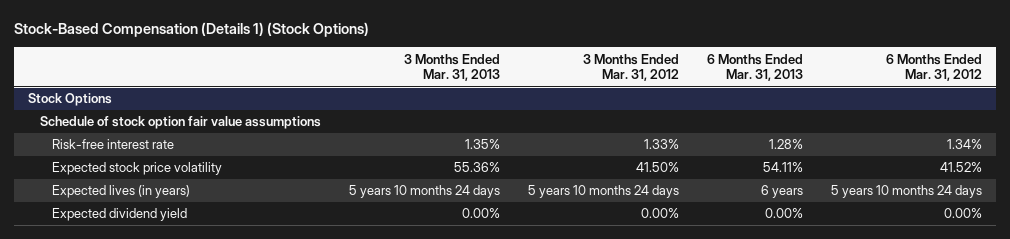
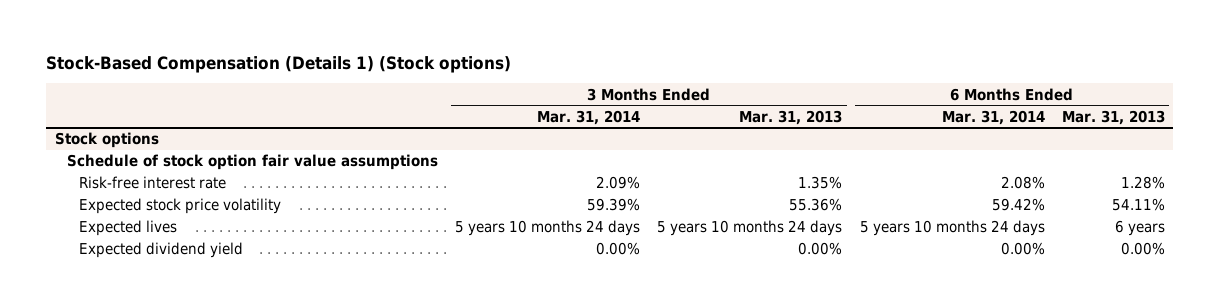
- Stock-Based Compensation (Details 1) (Stock Options)
+ Stock-Based Compensation (Details 1) (Stock options)
- | 3 Months Ended Mar. 31, 2013 | 3 Months Ended Mar. 31, 2012 | 6 Months Ended Mar. 31, 2013 | 6 Months Ended Mar. 31, 2012
+ | 3 Months Ended Mar. 31, 2014 | 3 Months Ended Mar. 31, 2013 | 6 Months Ended Mar. 31, 2014 | 6 Months Ended Mar. 31, 2013
- Stock Options
+ Stock options
- Expected lives (in years) | 5 years 10 months 24 days | 5 years 10 months 24 days | 6 years | 5 years 10 months 24 days
+ Expected lives | 5 years 10 months 24 days | 5 years 10 months 24 days | 5 years 10 months 24 days | 6 years

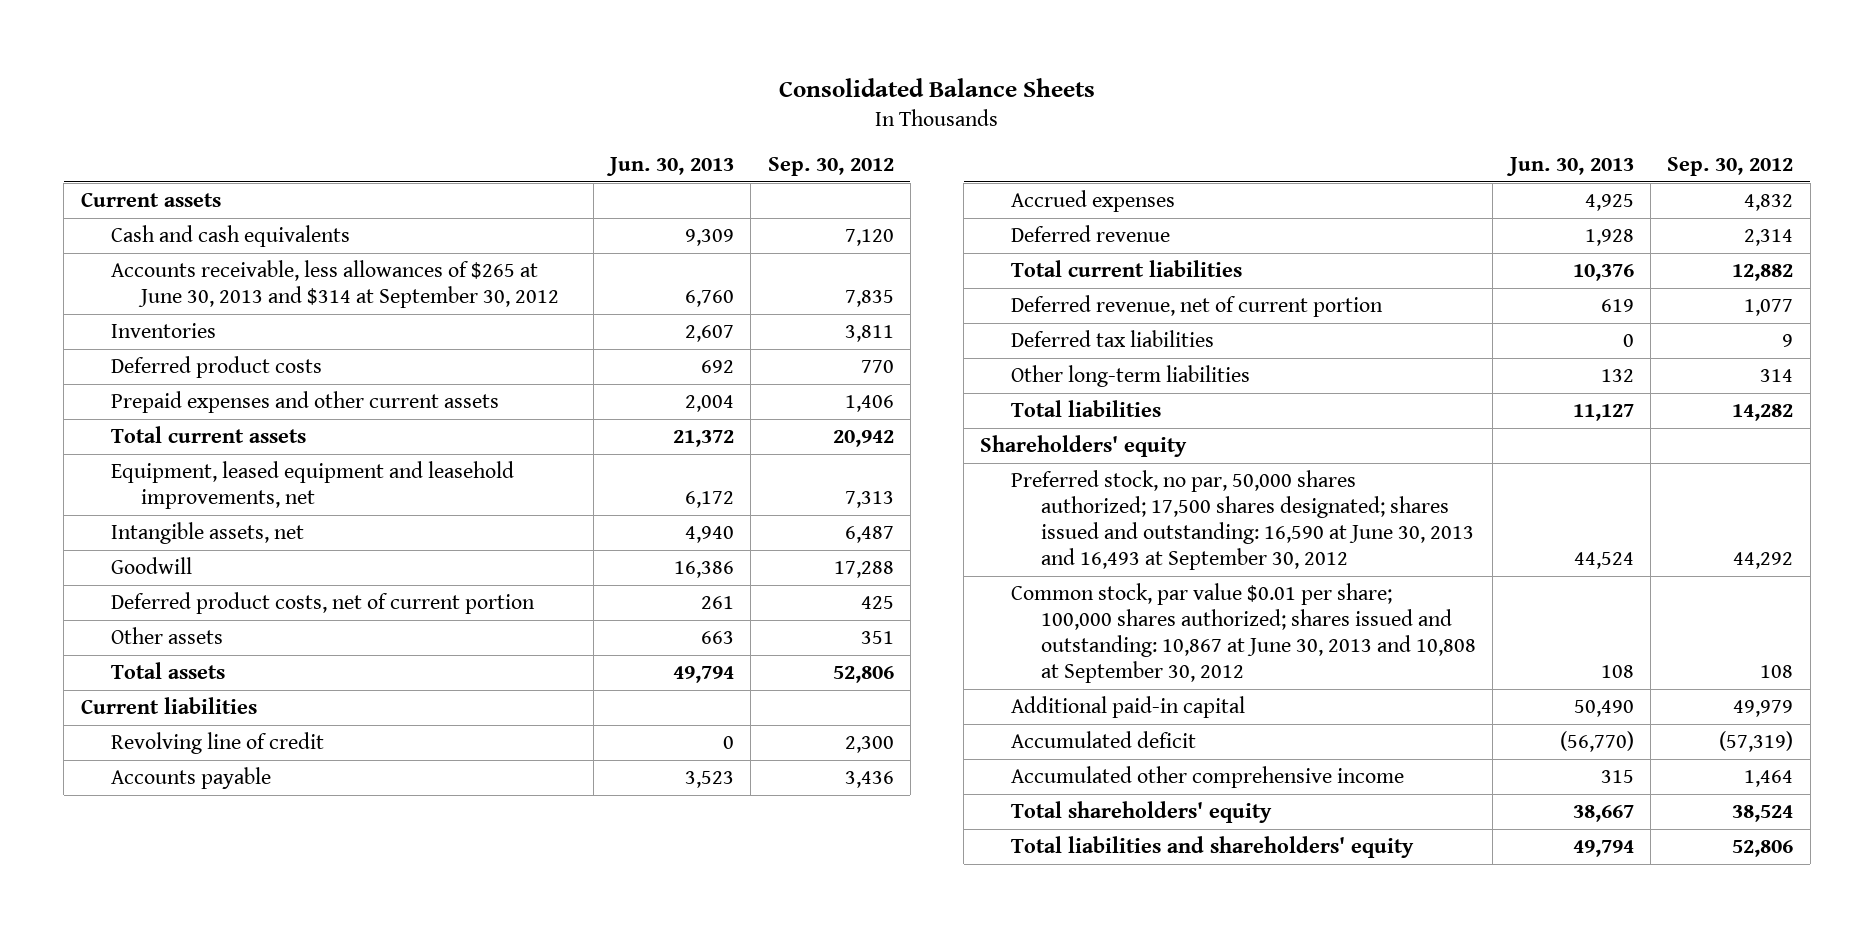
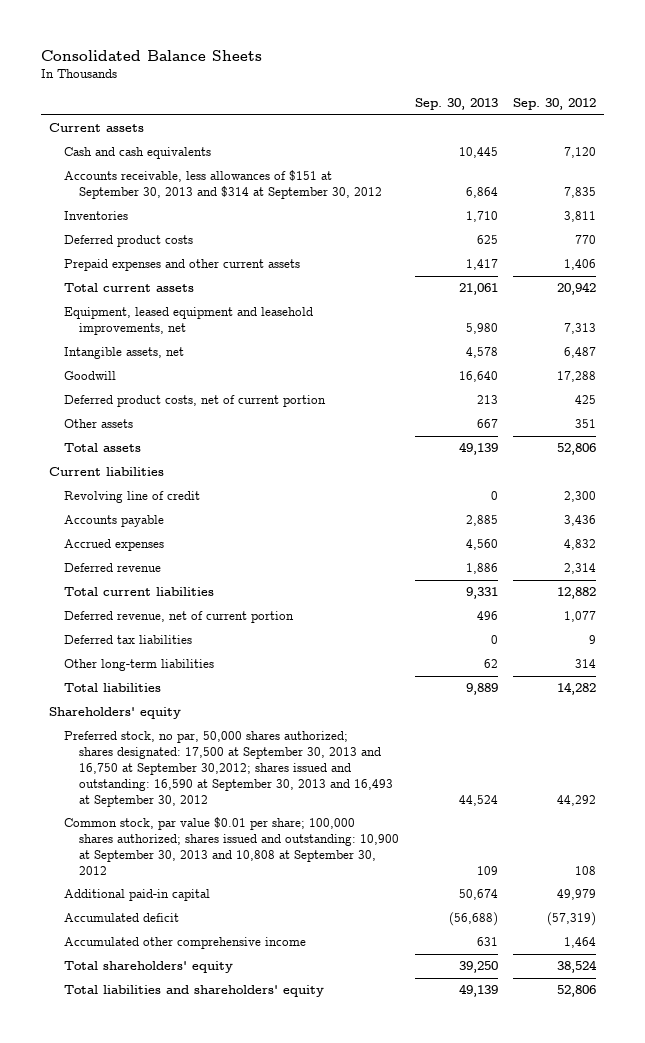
- | Jun. 30, 2013 | Sep. 30, 2012
+ | Sep. 30, 2013 | Sep. 30, 2012
- Accounts receivable, less allowances of $265 at June 30, 2013 and $314 at September 30, 2012 | 6,760 | 7,835
+ Accounts receivable, less allowances of $151 at September 30, 2013 and $314 at September 30, 2012 | 6,864 | 7,835
- Preferred stock, no par, 50,000 shares authorized; 17,500 shares designated; shares issued and outstanding: 16,590 at June 30, 2013 and 16,493 at September 30, 2012 | 44,524 | 44,292
- Common stock, par value $0.01 per share; 100,000 shares authorized; shares issued and outstanding: 10,867 at June 30, 2013 and 10,808 at September 30, 2012 | 108 | 108
+ Preferred stock, no par, 50,000 shares authorized; shares designated: 17,500 at September 30, 2013 and 16,750 at September 30,2012; shares issued and outstanding: 16,590 at September 30, 2013 and 16,493 at September 30, 2012 | 44,524 | 44,292
+ Common stock, par value $0.01 per share; 100,000 shares authorized; shares issued and outstanding: 10,900 at September 30, 2013 and 10,808 at September 30, 2012 | 109 | 108

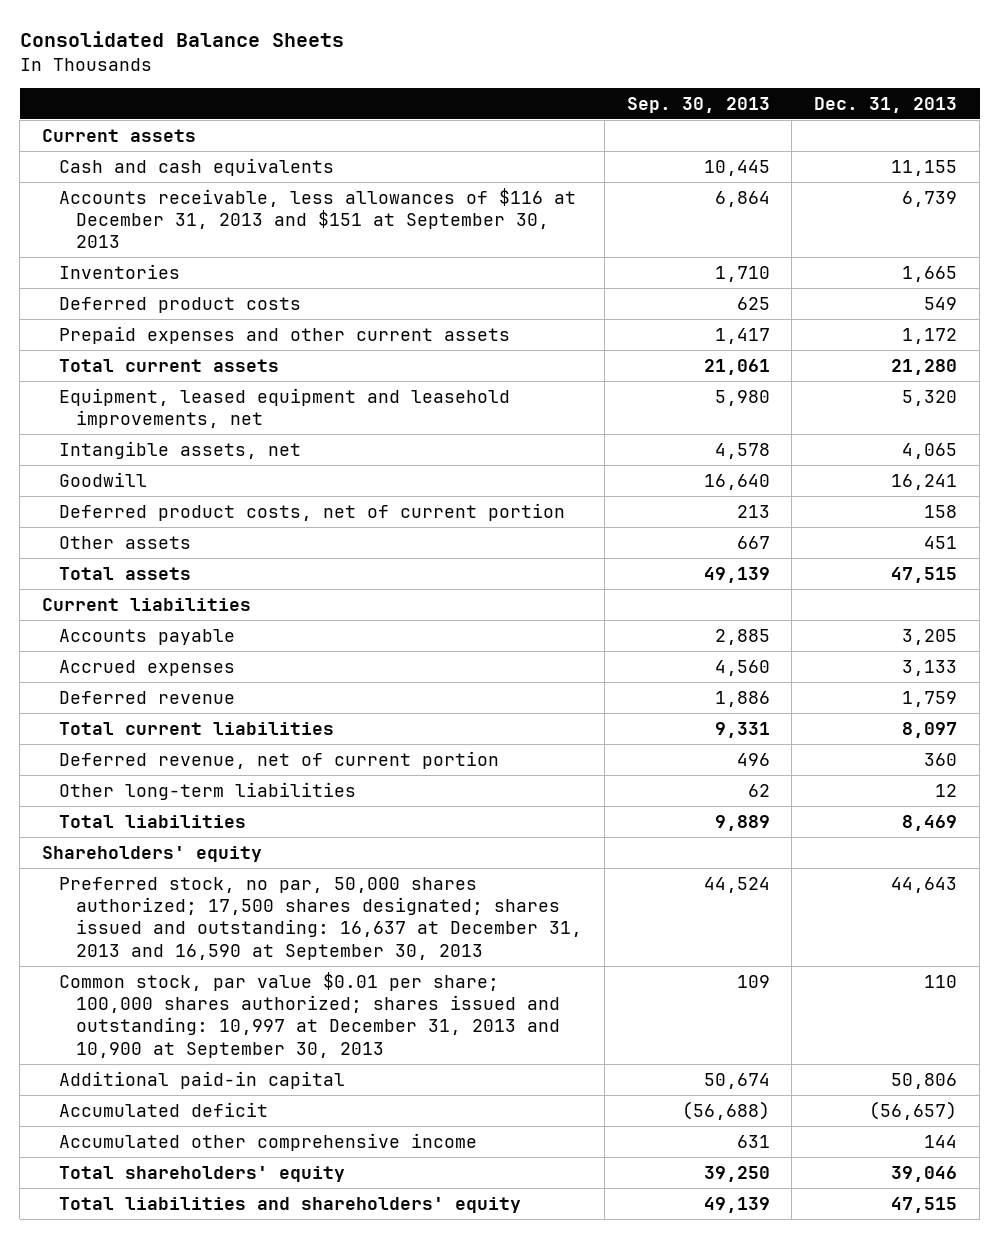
- | Sep. 30, 2013 | Sep. 30, 2012
+ | Sep. 30, 2013 | Dec. 31, 2013
- Accounts receivable, less allowances of $151 at September 30, 2013 and $314 at September 30, 2012 | 6,864 | 7,835
+ Accounts receivable, less allowances of $116 at December 31, 2013 and $151 at September 30, 2013 | 6,864 | 6,739
- Revolving line of credit | 0 | 2,300
- Deferred tax liabilities | 0 | 9
- Preferred stock, no par, 50,000 shares authorized; shares designated: 17,500 at September 30, 2013 and 16,750 at September 30,2012; shares issued and outstanding: 16,590 at September 30, 2013 and 16,493 at September 30, 2012 | 44,524 | 44,292
- Common stock, par value $0.01 per share; 100,000 shares authorized; shares issued and outstanding: 10,900 at September 30, 2013 and 10,808 at September 30, 2012 | 109 | 108
+ Preferred stock, no par, 50,000 shares authorized; 17,500 shares designated; shares issued and outstanding: 16,637 at December 31, 2013 and 16,590 at September 30, 2013 | 44,524 | 44,643
+ Common stock, par value $0.01 per share; 100,000 shares authorized; shares issued and outstanding: 10,997 at December 31, 2013 and 10,900 at September 30, 2013 | 109 | 110

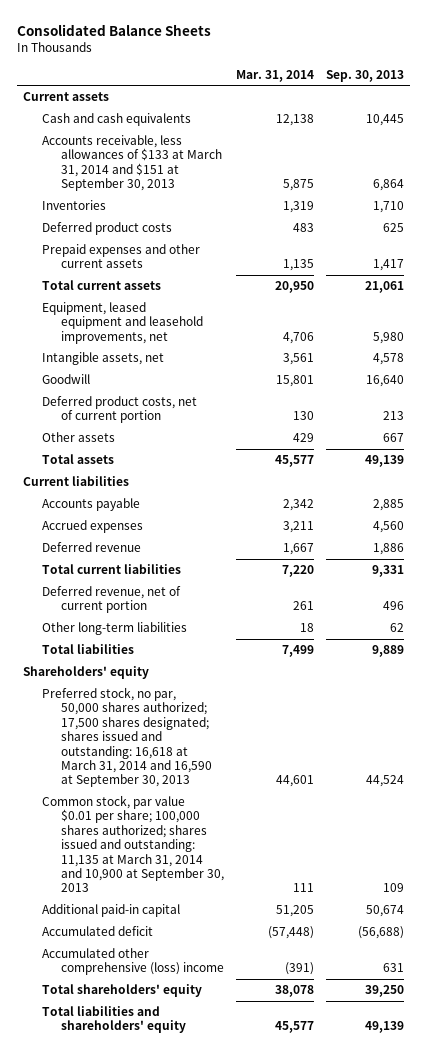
- | Sep. 30, 2013 | Dec. 31, 2013
+ | Mar. 31, 2014 | Sep. 30, 2013
- Accounts receivable, less allowances of $116 at December 31, 2013 and $151 at September 30, 2013 | 6,864 | 6,739
+ Accounts receivable, less allowances of $133 at March 31, 2014 and $151 at September 30, 2013 | 5,875 | 6,864
- Preferred stock, no par, 50,000 shares authorized; 17,500 shares designated; shares issued and outstanding: 16,637 at December 31, 2013 and 16,590 at September 30, 2013 | 44,524 | 44,643
- Common stock, par value $0.01 per share; 100,000 shares authorized; shares issued and outstanding: 10,997 at December 31, 2013 and 10,900 at September 30, 2013 | 109 | 110
+ Preferred stock, no par, 50,000 shares authorized; 17,500 shares designated; shares issued and outstanding: 16,618 at March 31, 2014 and 16,590 at September 30, 2013 | 44,601 | 44,524
+ Common stock, par value $0.01 per share; 100,000 shares authorized; shares issued and outstanding: 11,135 at March 31, 2014 and 10,900 at September 30, 2013 | 111 | 109
- Accumulated other comprehensive income | 631 | 144
+ Accumulated other comprehensive (loss) income | (391) | 631

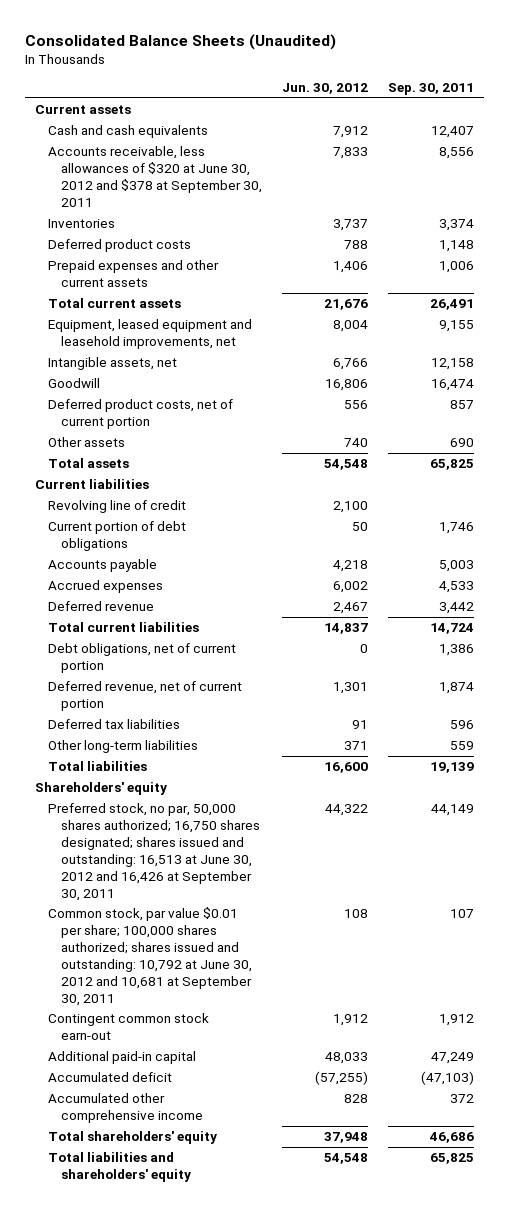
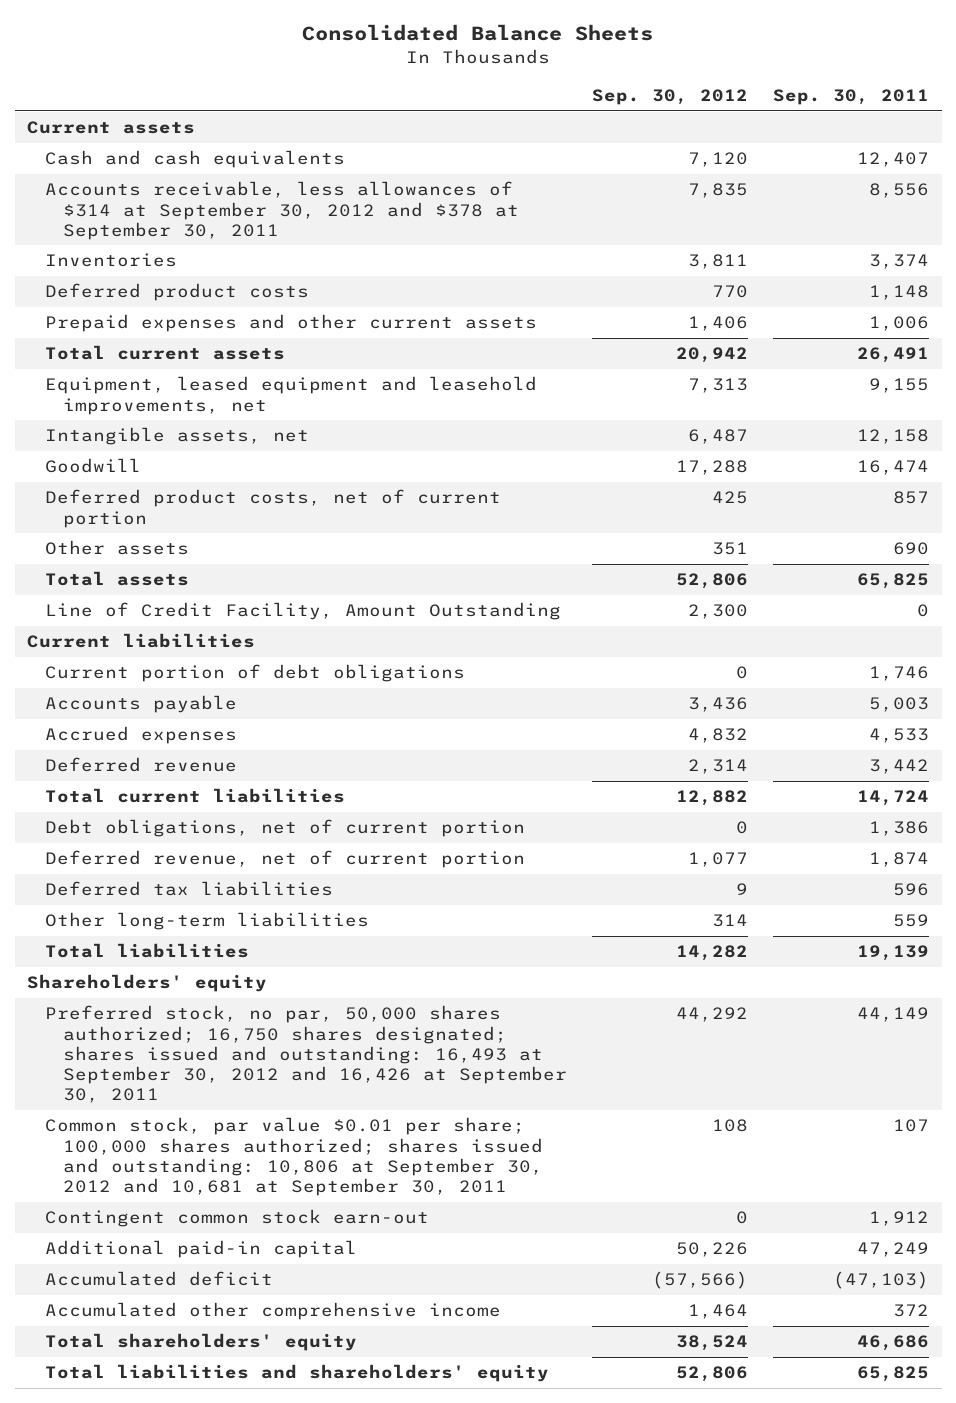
- Consolidated Balance Sheets (Unaudited)
+ Consolidated Balance Sheets
- | Jun. 30, 2012 | Sep. 30, 2011
+ | Sep. 30, 2012 | Sep. 30, 2011
- Accounts receivable, less allowances of $320 at June 30, 2012 and $378 at September 30, 2011 | 7,833 | 8,556
+ Accounts receivable, less allowances of $314 at September 30, 2012 and $378 at September 30, 2011 | 7,835 | 8,556
+ Line of Credit Facility, Amount Outstanding | 2,300 | 0
- Revolving line of credit | 2,100 |
- Preferred stock, no par, 50,000 shares authorized; 16,750 shares designated; shares issued and outstanding: 16,513 at June 30, 2012 and 16,426 at September 30, 2011 | 44,322 | 44,149
- Common stock, par value $0.01 per share; 100,000 shares authorized; shares issued and outstanding: 10,792 at June 30, 2012 and 10,681 at September 30, 2011 | 108 | 107
+ Preferred stock, no par, 50,000 shares authorized; 16,750 shares designated; shares issued and outstanding: 16,493 at September 30, 2012 and 16,426 at September 30, 2011 | 44,292 | 44,149
+ Common stock, par value $0.01 per share; 100,000 shares authorized; shares issued and outstanding: 10,806 at September 30, 2012 and 10,681 at September 30, 2011 | 108 | 107

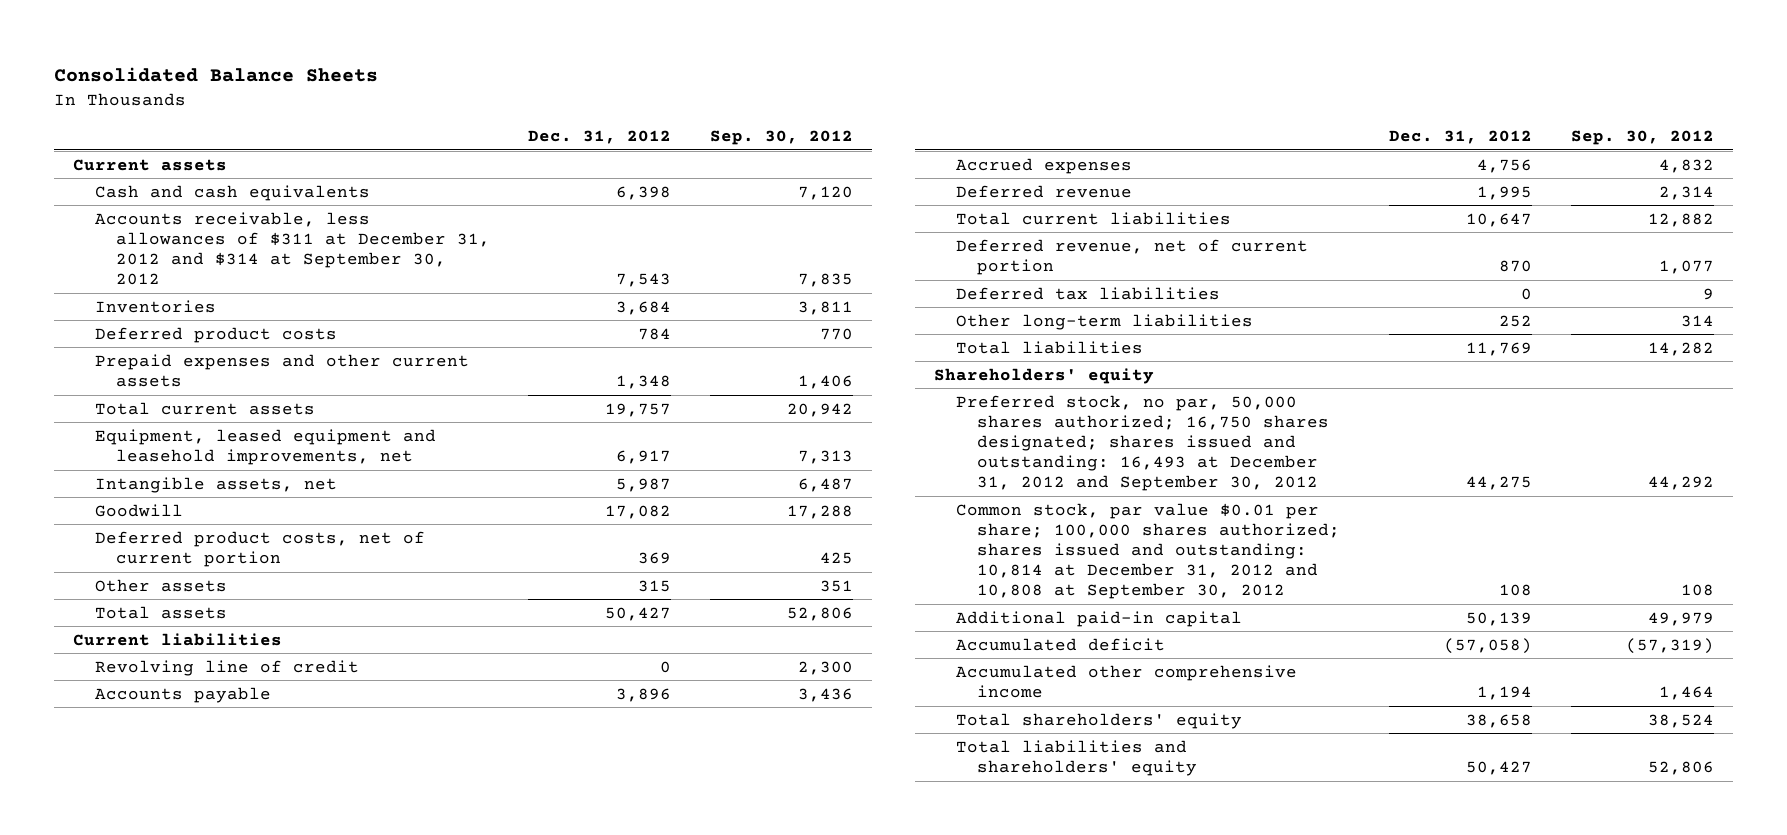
- | Sep. 30, 2012 | Sep. 30, 2011
+ | Dec. 31, 2012 | Sep. 30, 2012
- Accounts receivable, less allowances of $314 at September 30, 2012 and $378 at September 30, 2011 | 7,835 | 8,556
+ Accounts receivable, less allowances of $311 at December 31, 2012 and $314 at September 30, 2012 | 7,543 | 7,835
- Line of Credit Facility, Amount Outstanding | 2,300 | 0
- Current portion of debt obligations | 0 | 1,746
+ Revolving line of credit | 0 | 2,300
- Debt obligations, net of current portion | 0 | 1,386
- Preferred stock, no par, 50,000 shares authorized; 16,750 shares designated; shares issued and outstanding: 16,493 at September 30, 2012 and 16,426 at September 30, 2011 | 44,292 | 44,149
- Common stock, par value $0.01 per share; 100,000 shares authorized; shares issued and outstanding: 10,806 at September 30, 2012 and 10,681 at September 30, 2011 | 108 | 107
- Contingent common stock earn-out | 0 | 1,912
- Additional paid-in capital | 50,226 | 47,249
- Accumulated deficit | (57,566) | (47,103)
+ Preferred stock, no par, 50,000 shares authorized; 16,750 shares designated; shares issued and outstanding: 16,493 at December 31, 2012 and September 30, 2012 | 44,275 | 44,292
+ Common stock, par value $0.01 per share; 100,000 shares authorized; shares issued and outstanding: 10,814 at December 31, 2012 and 10,808 at September 30, 2012 | 108 | 108
+ Additional paid-in capital | 50,139 | 49,979
+ Accumulated deficit | (57,058) | (57,319)

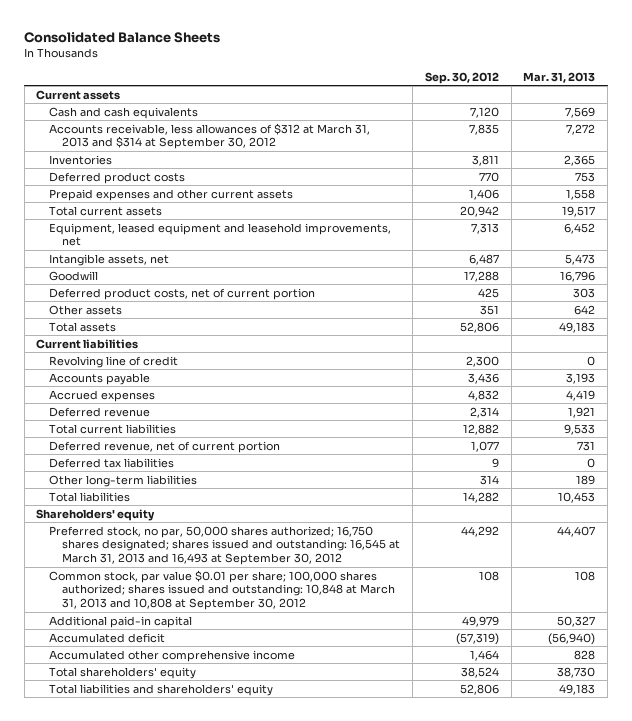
- | Dec. 31, 2012 | Sep. 30, 2012
+ | Sep. 30, 2012 | Mar. 31, 2013
- Accounts receivable, less allowances of $311 at December 31, 2012 and $314 at September 30, 2012 | 7,543 | 7,835
+ Accounts receivable, less allowances of $312 at March 31, 2013 and $314 at September 30, 2012 | 7,835 | 7,272
- Preferred stock, no par, 50,000 shares authorized; 16,750 shares designated; shares issued and outstanding: 16,493 at December 31, 2012 and September 30, 2012 | 44,275 | 44,292
- Common stock, par value $0.01 per share; 100,000 shares authorized; shares issued and outstanding: 10,814 at December 31, 2012 and 10,808 at September 30, 2012 | 108 | 108
+ Preferred stock, no par, 50,000 shares authorized; 16,750 shares designated; shares issued and outstanding: 16,545 at March 31, 2013 and 16,493 at September 30, 2012 | 44,292 | 44,407
+ Common stock, par value $0.01 per share; 100,000 shares authorized; shares issued and outstanding: 10,848 at March 31, 2013 and 10,808 at September 30, 2012 | 108 | 108

